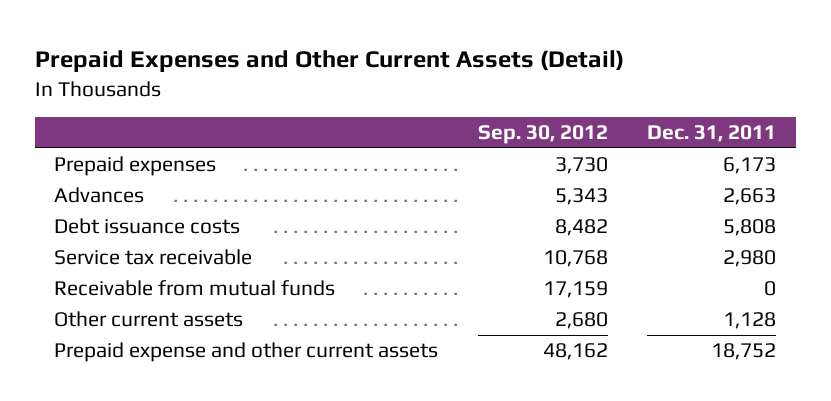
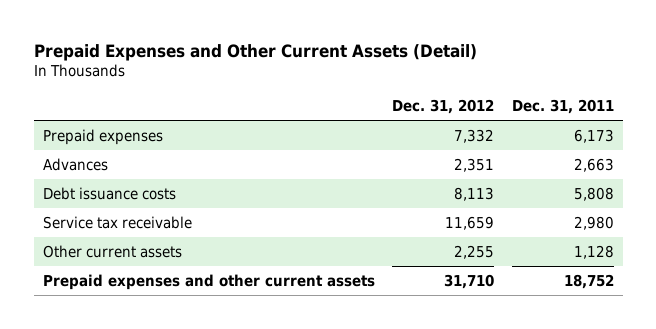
- | Sep. 30, 2012 | Dec. 31, 2011
+ | Dec. 31, 2012 | Dec. 31, 2011
- Receivable from mutual funds | 17,159 | 0
- Prepaid expense and other current assets | 48,162 | 18,752
+ Prepaid expenses and other current assets | 31,710 | 18,752

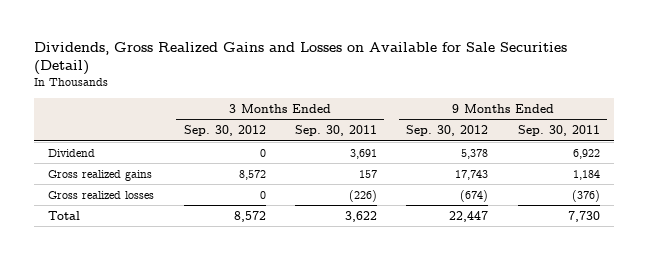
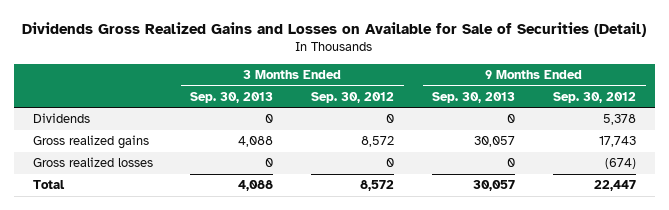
- Dividends, Gross Realized Gains and Losses on Available for Sale Securities (Detail)
+ Dividends Gross Realized Gains and Losses on Available for Sale of Securities (Detail)
- | 3 Months Ended Sep. 30, 2012 | 3 Months Ended Sep. 30, 2011 | 9 Months Ended Sep. 30, 2012 | 9 Months Ended Sep. 30, 2011
+ | 3 Months Ended Sep. 30, 2013 | 3 Months Ended Sep. 30, 2012 | 9 Months Ended Sep. 30, 2013 | 9 Months Ended Sep. 30, 2012
- Dividend | 0 | 3,691 | 5,378 | 6,922
+ Dividends | 0 | 0 | 0 | 5,378

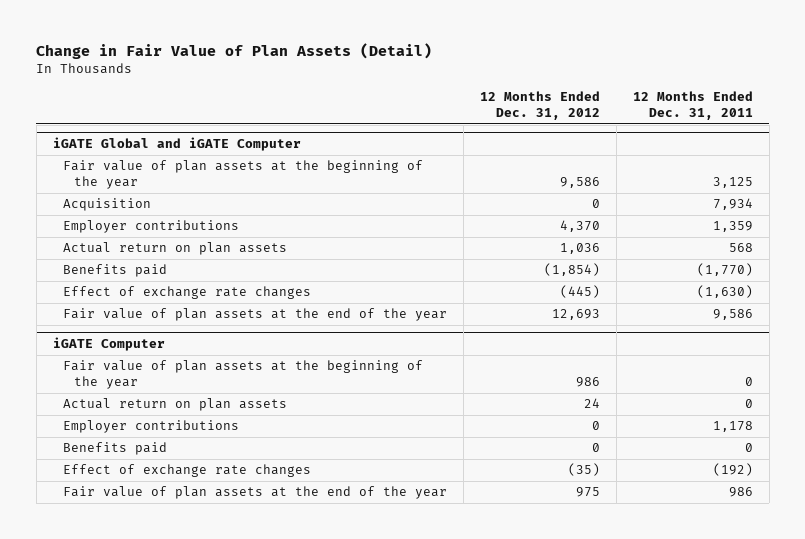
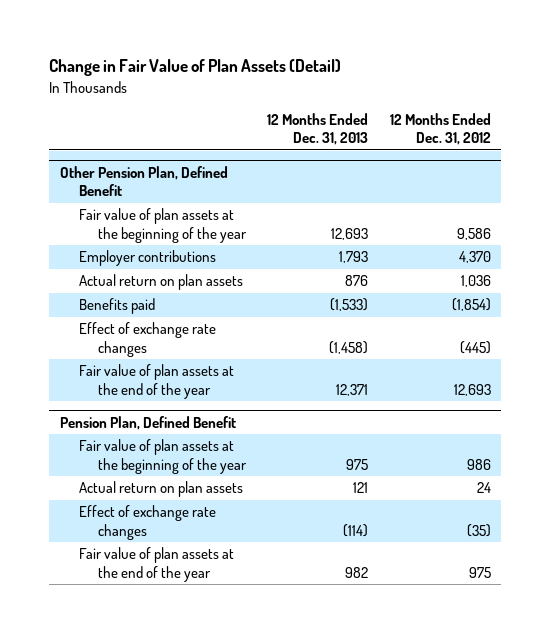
- | 12 Months Ended Dec. 31, 2012 | 12 Months Ended Dec. 31, 2011
+ | 12 Months Ended Dec. 31, 2013 | 12 Months Ended Dec. 31, 2012
- iGATE Global and iGATE Computer
+ Other Pension Plan, Defined Benefit
- Acquisition | 0 | 7,934
- iGATE Computer
+ Pension Plan, Defined Benefit
- Employer contributions | 0 | 1,178
- Benefits paid | 0 | 0

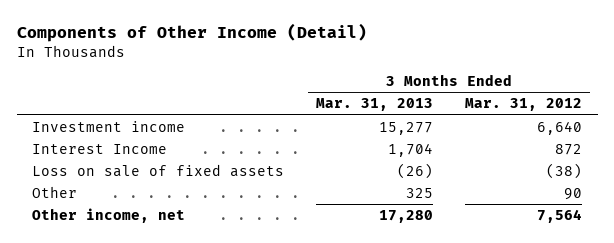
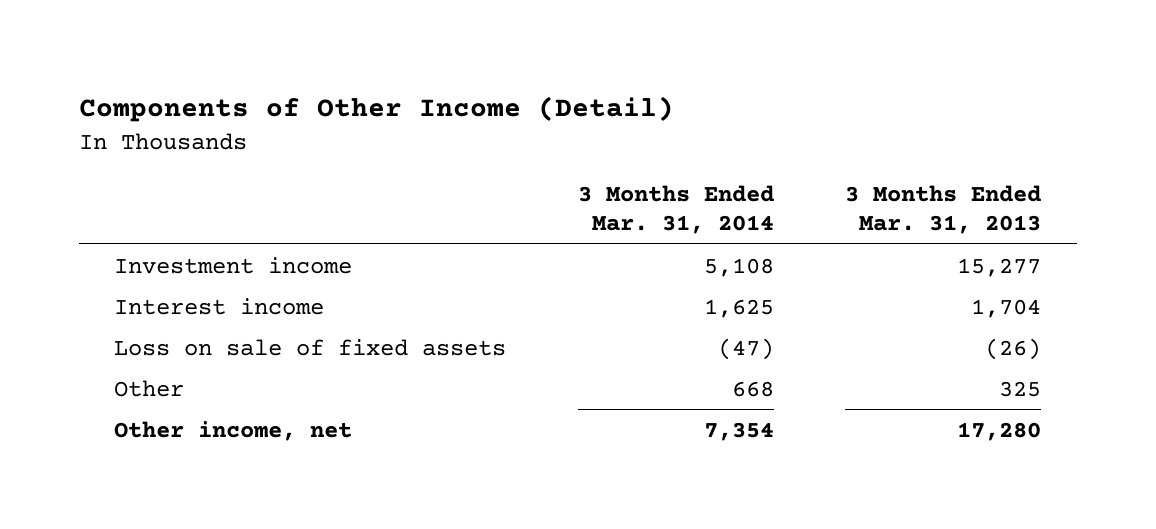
- | 3 Months Ended Mar. 31, 2013 | 3 Months Ended Mar. 31, 2012
+ | 3 Months Ended Mar. 31, 2014 | 3 Months Ended Mar. 31, 2013
- Interest Income | 1,704 | 872
+ Interest income | 1,625 | 1,704

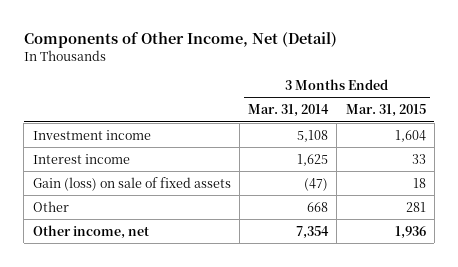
- Components of Other Income (Detail)
+ Components of Other Income, Net (Detail)
- | 3 Months Ended Mar. 31, 2014 | 3 Months Ended Mar. 31, 2013
+ | 3 Months Ended Mar. 31, 2014 | 3 Months Ended Mar. 31, 2015
- Loss on sale of fixed assets | (47) | (26)
+ Gain (loss) on sale of fixed assets | (47) | 18

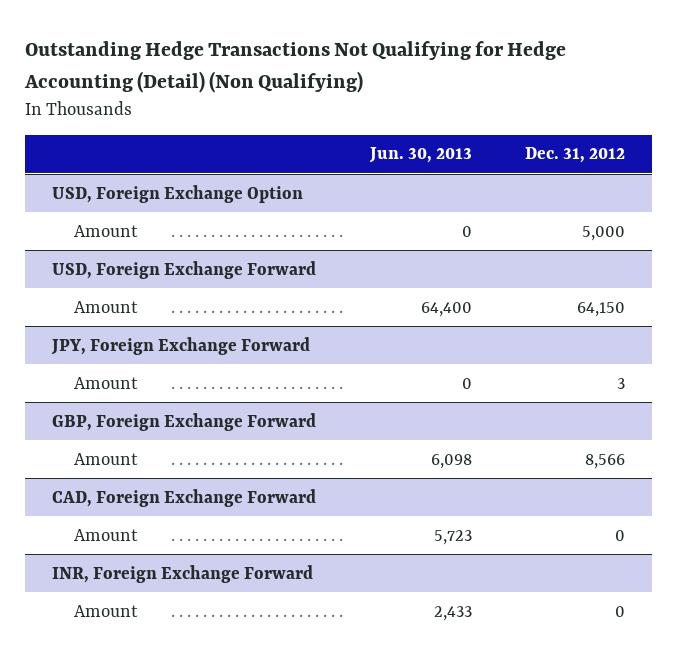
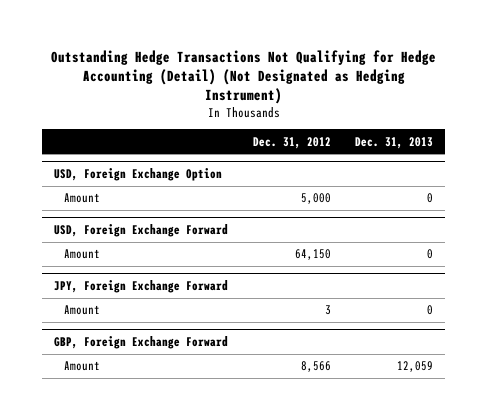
- Outstanding Hedge Transactions Not Qualifying for Hedge Accounting (Detail) (Non Qualifying)
+ Outstanding Hedge Transactions Not Qualifying for Hedge Accounting (Detail) (Not Designated as Hedging Instrument)
- | Jun. 30, 2013 | Dec. 31, 2012
+ | Dec. 31, 2012 | Dec. 31, 2013
- CAD, Foreign Exchange Forward
- Amount | 5,723 | 0
- INR, Foreign Exchange Forward
- Amount | 2,433 | 0

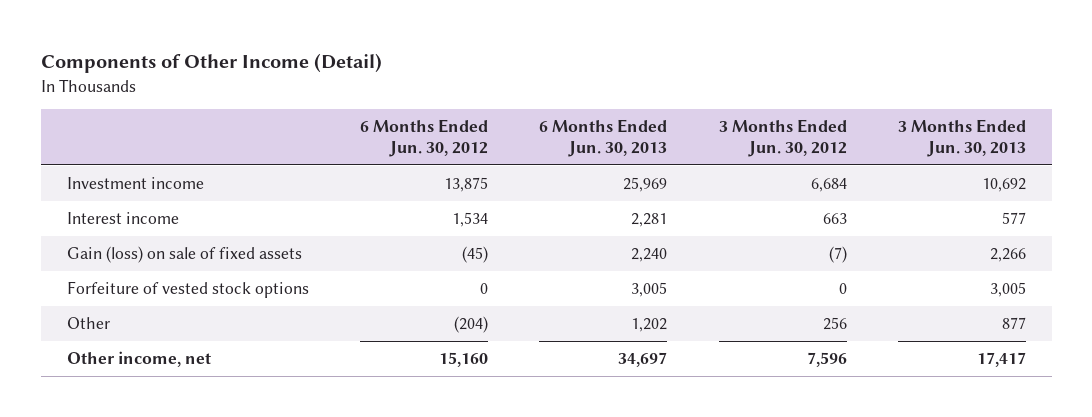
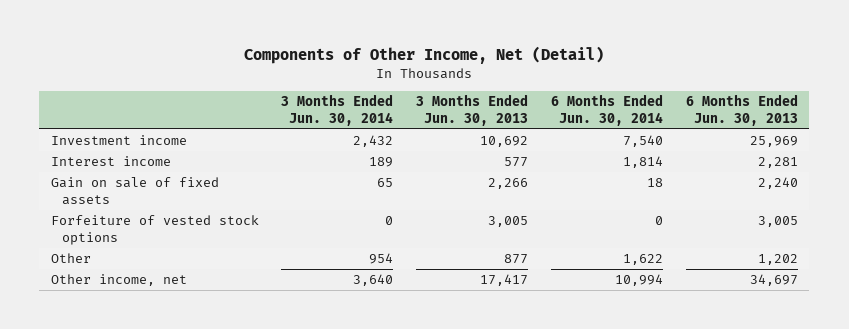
- Components of Other Income (Detail)
+ Components of Other Income, Net (Detail)
- | 6 Months Ended Jun. 30, 2012 | 6 Months Ended Jun. 30, 2013 | 3 Months Ended Jun. 30, 2012 | 3 Months Ended Jun. 30, 2013
+ | 3 Months Ended Jun. 30, 2014 | 3 Months Ended Jun. 30, 2013 | 6 Months Ended Jun. 30, 2014 | 6 Months Ended Jun. 30, 2013
- Gain (loss) on sale of fixed assets | (45) | 2,240 | (7) | 2,266
+ Gain on sale of fixed assets | 65 | 2,266 | 18 | 2,240

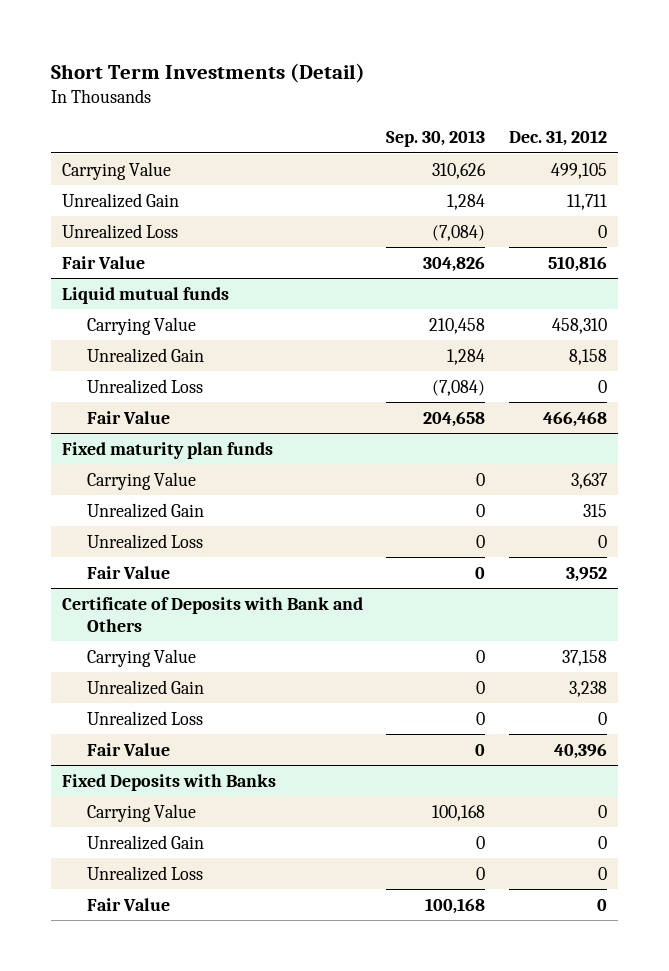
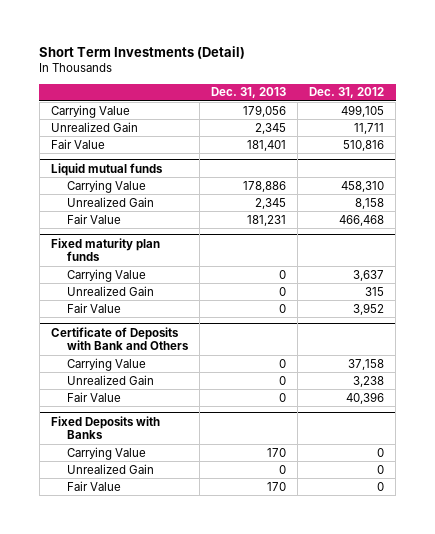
- | Sep. 30, 2013 | Dec. 31, 2012
+ | Dec. 31, 2013 | Dec. 31, 2012
- Unrealized Loss | (7,084) | 0
@ Liquid mutual funds
- Unrealized Loss | (7,084) | 0
@ Fixed maturity plan funds
- Unrealized Loss | 0 | 0
@ Certificate of Deposits with Bank and Others
- Unrealized Loss | 0 | 0
@ Fixed Deposits with Banks
- Unrealized Loss | 0 | 0

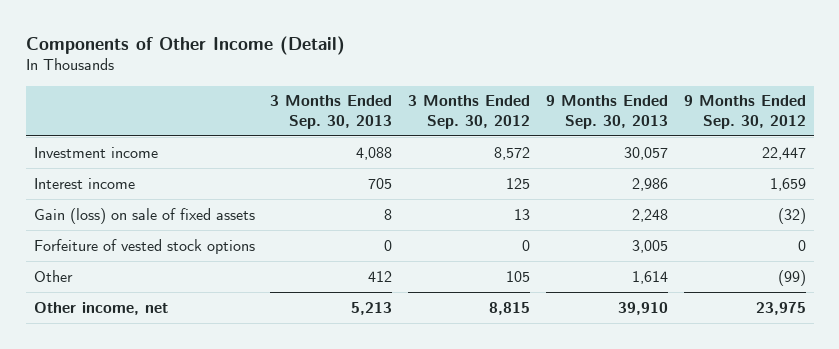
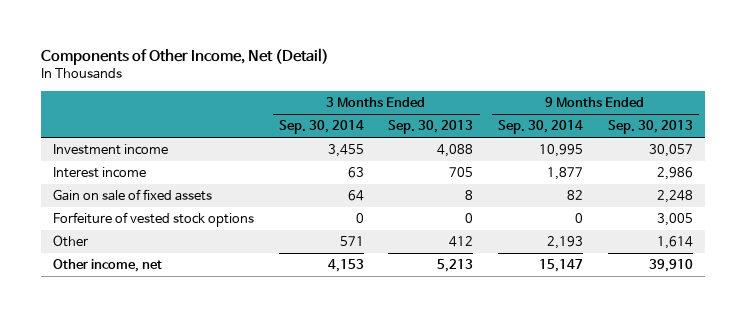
- Components of Other Income (Detail)
+ Components of Other Income, Net (Detail)
- | 3 Months Ended Sep. 30, 2013 | 3 Months Ended Sep. 30, 2012 | 9 Months Ended Sep. 30, 2013 | 9 Months Ended Sep. 30, 2012
+ | 3 Months Ended Sep. 30, 2014 | 3 Months Ended Sep. 30, 2013 | 9 Months Ended Sep. 30, 2014 | 9 Months Ended Sep. 30, 2013
- Gain (loss) on sale of fixed assets | 8 | 13 | 2,248 | (32)
+ Gain on sale of fixed assets | 64 | 8 | 82 | 2,248

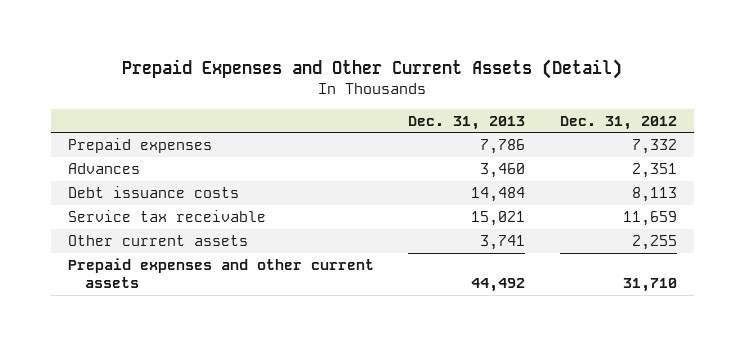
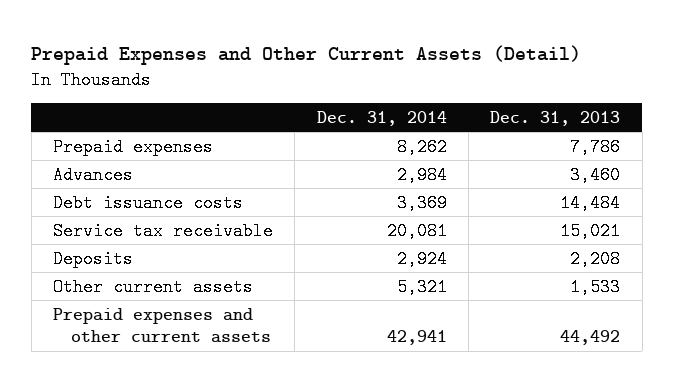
- | Dec. 31, 2013 | Dec. 31, 2012
+ | Dec. 31, 2014 | Dec. 31, 2013
- Other current assets | 3,741 | 2,255
+ Deposits | 2,924 | 2,208
+ Other current assets | 5,321 | 1,533

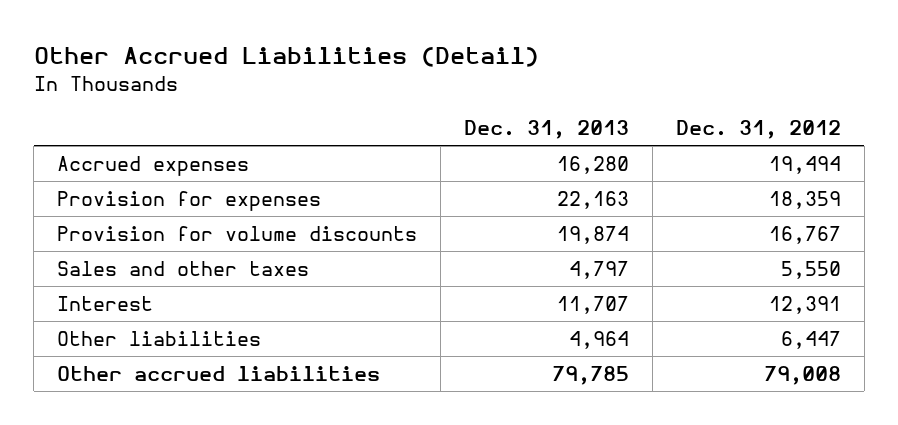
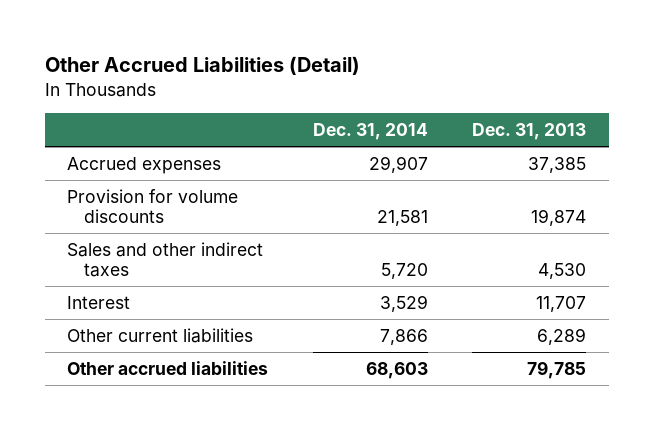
- | Dec. 31, 2013 | Dec. 31, 2012
+ | Dec. 31, 2014 | Dec. 31, 2013
- Accrued expenses | 16,280 | 19,494
- Provision for expenses | 22,163 | 18,359
+ Accrued expenses | 29,907 | 37,385
- Sales and other taxes | 4,797 | 5,550
+ Sales and other indirect taxes | 5,720 | 4,530
- Other liabilities | 4,964 | 6,447
+ Other current liabilities | 7,866 | 6,289

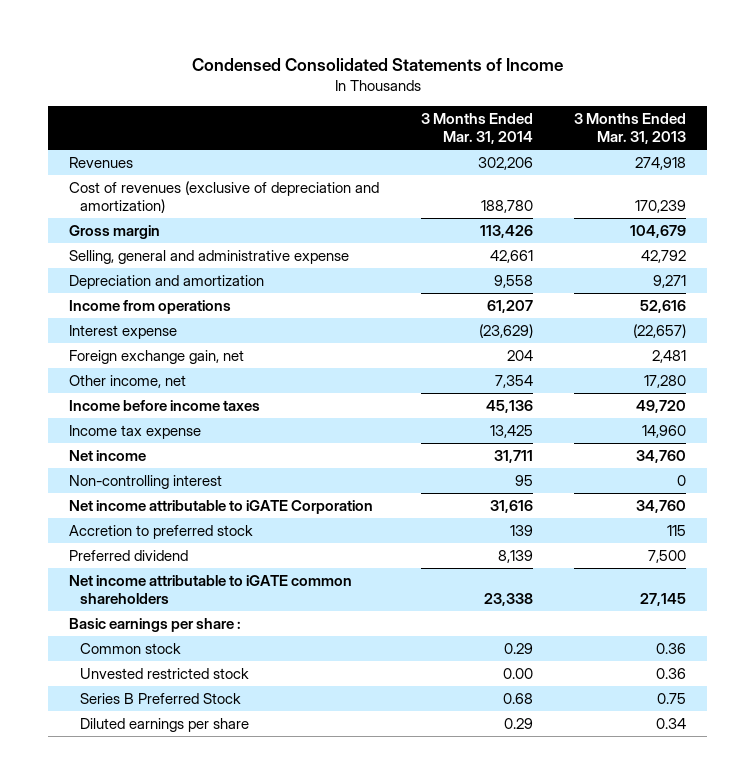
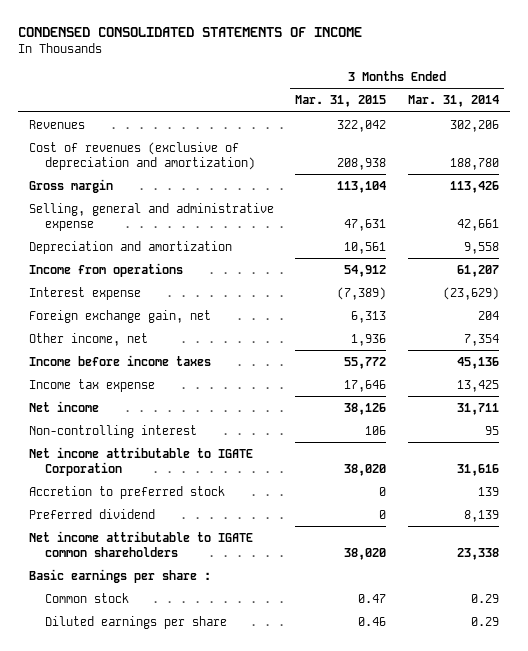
- Condensed Consolidated Statements of Income
+ CONDENSED CONSOLIDATED STATEMENTS OF INCOME
- | 3 Months Ended Mar. 31, 2014 | 3 Months Ended Mar. 31, 2013
+ | 3 Months Ended Mar. 31, 2015 | 3 Months Ended Mar. 31, 2014
- Net income attributable to iGATE Corporation | 31,616 | 34,760
+ Net income attributable to IGATE Corporation | 38,020 | 31,616
- Net income attributable to iGATE common shareholders | 23,338 | 27,145
+ Net income attributable to IGATE common shareholders | 38,020 | 23,338
- Unvested restricted stock | 0.00 | 0.36
- Series B Preferred Stock | 0.68 | 0.75

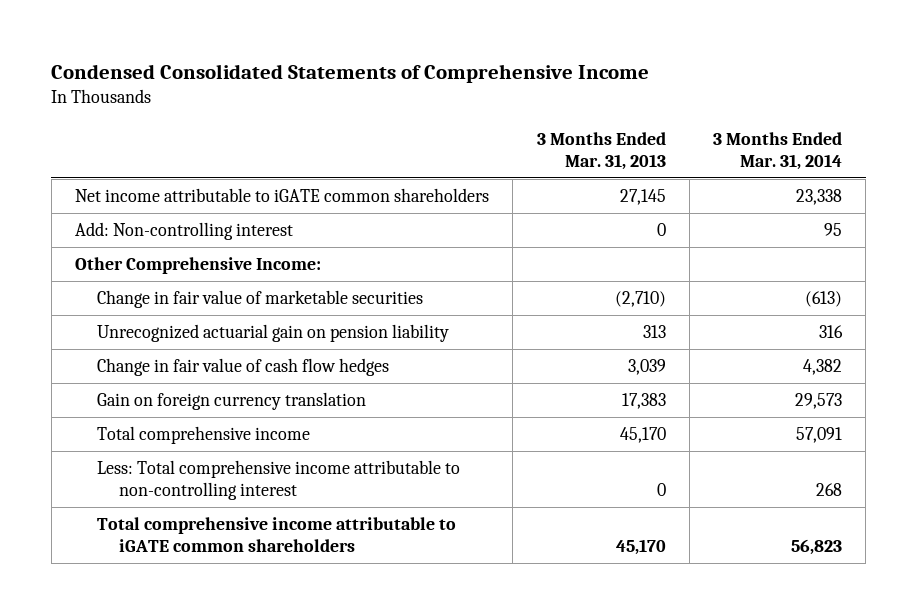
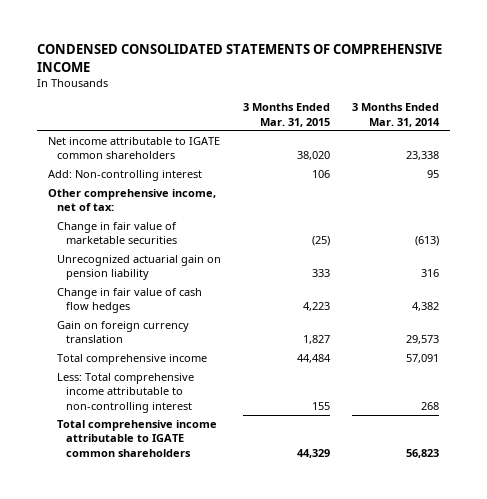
- Condensed Consolidated Statements of Comprehensive Income
+ CONDENSED CONSOLIDATED STATEMENTS OF COMPREHENSIVE INCOME
- | 3 Months Ended Mar. 31, 2013 | 3 Months Ended Mar. 31, 2014
+ | 3 Months Ended Mar. 31, 2015 | 3 Months Ended Mar. 31, 2014
- Net income attributable to iGATE common shareholders | 27,145 | 23,338
+ Net income attributable to IGATE common shareholders | 38,020 | 23,338
- Other Comprehensive Income:
+ Other comprehensive income, net of tax:
- Total comprehensive income attributable to iGATE common shareholders | 45,170 | 56,823
+ Total comprehensive income attributable to IGATE common shareholders | 44,329 | 56,823

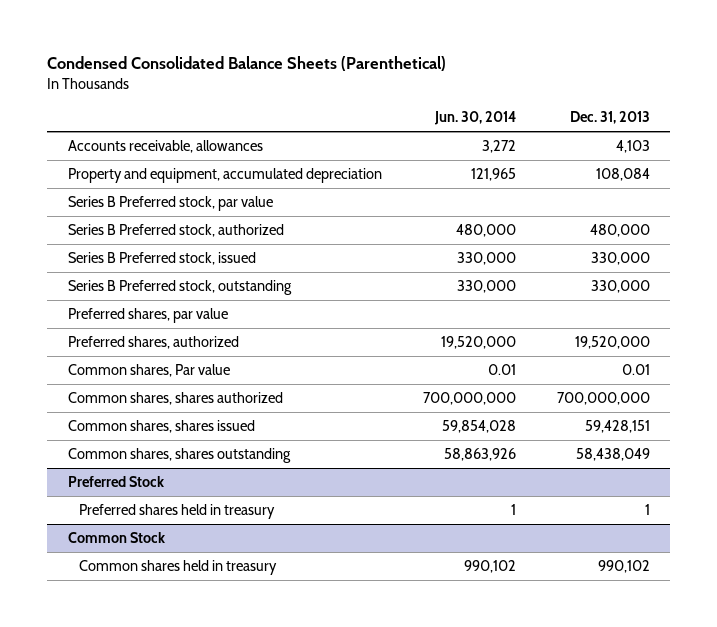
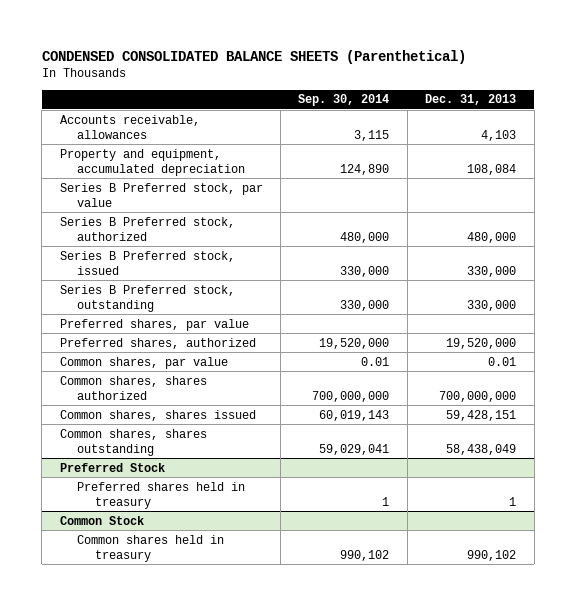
- Condensed Consolidated Balance Sheets (Parenthetical)
+ CONDENSED CONSOLIDATED BALANCE SHEETS (Parenthetical)
- | Jun. 30, 2014 | Dec. 31, 2013
+ | Sep. 30, 2014 | Dec. 31, 2013
- Common shares, Par value | 0.01 | 0.01
+ Common shares, par value | 0.01 | 0.01

